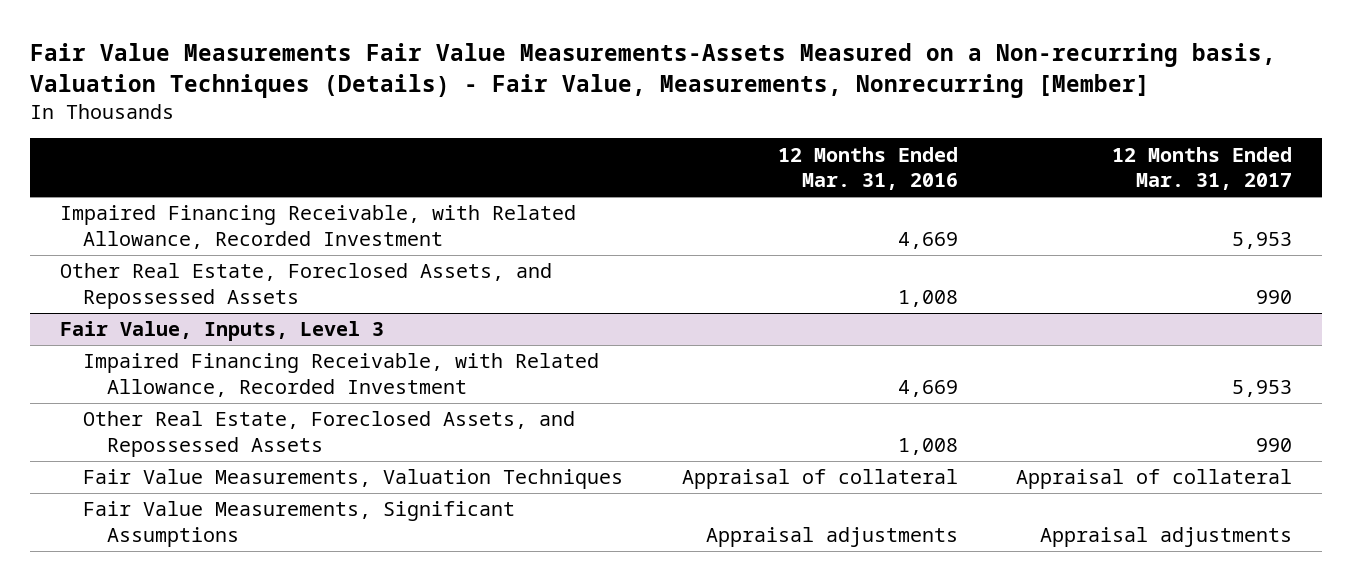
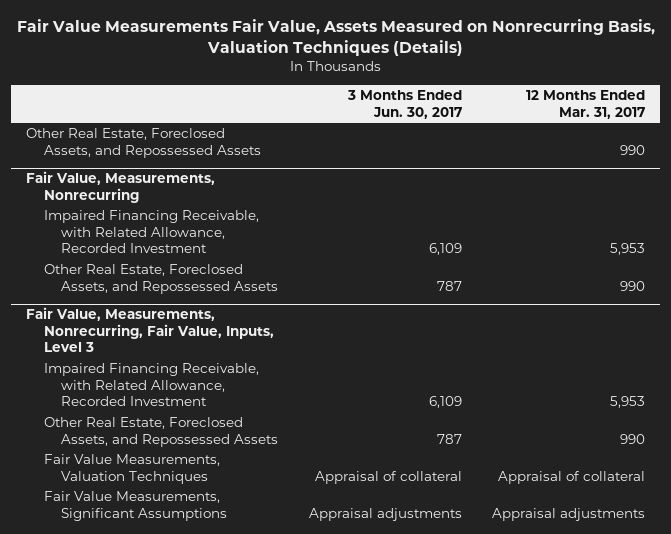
- Fair Value Measurements Fair Value Measurements-Assets Measured on a Non-recurring basis, Valuation Techniques (Details) - Fair Value, Measurements, Nonrecurring [Member]
+ Fair Value Measurements Fair Value, Assets Measured on Nonrecurring Basis, Valuation Techniques (Details)
- | 12 Months Ended Mar. 31, 2016 | 12 Months Ended Mar. 31, 2017
+ | 3 Months Ended Jun. 30, 2017 | 12 Months Ended Mar. 31, 2017
+ Other Real Estate, Foreclosed Assets, and Repossessed Assets | | 990
+ Fair Value, Measurements, Nonrecurring
- Fair Value, Inputs, Level 3
+ Fair Value, Measurements, Nonrecurring, Fair Value, Inputs, Level 3

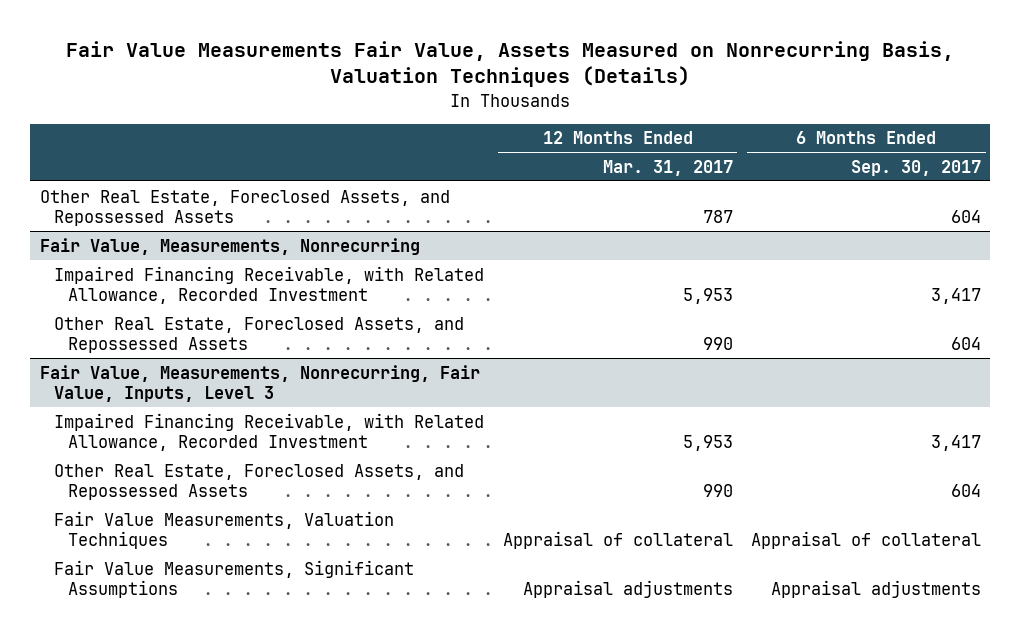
- | 3 Months Ended Jun. 30, 2017 | 12 Months Ended Mar. 31, 2017
+ | 12 Months Ended Mar. 31, 2017 | 6 Months Ended Sep. 30, 2017
- Other Real Estate, Foreclosed Assets, and Repossessed Assets | | 990
+ Other Real Estate, Foreclosed Assets, and Repossessed Assets | 787 | 604

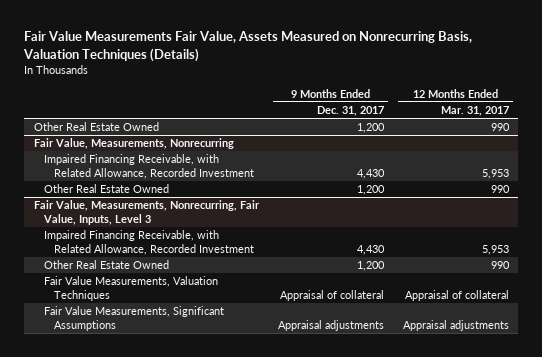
- | 12 Months Ended Mar. 31, 2017 | 6 Months Ended Sep. 30, 2017
+ | 9 Months Ended Dec. 31, 2017 | 12 Months Ended Mar. 31, 2017
- Other Real Estate, Foreclosed Assets, and Repossessed Assets | 787 | 604
+ Other Real Estate Owned | 1,200 | 990
@ Fair Value, Measurements, Nonrecurring
- Other Real Estate, Foreclosed Assets, and Repossessed Assets | 990 | 604
+ Other Real Estate Owned | 1,200 | 990
@ Fair Value, Measurements, Nonrecurring, Fair Value, Inputs, Level 3
- Other Real Estate, Foreclosed Assets, and Repossessed Assets | 990 | 604
+ Other Real Estate Owned | 1,200 | 990

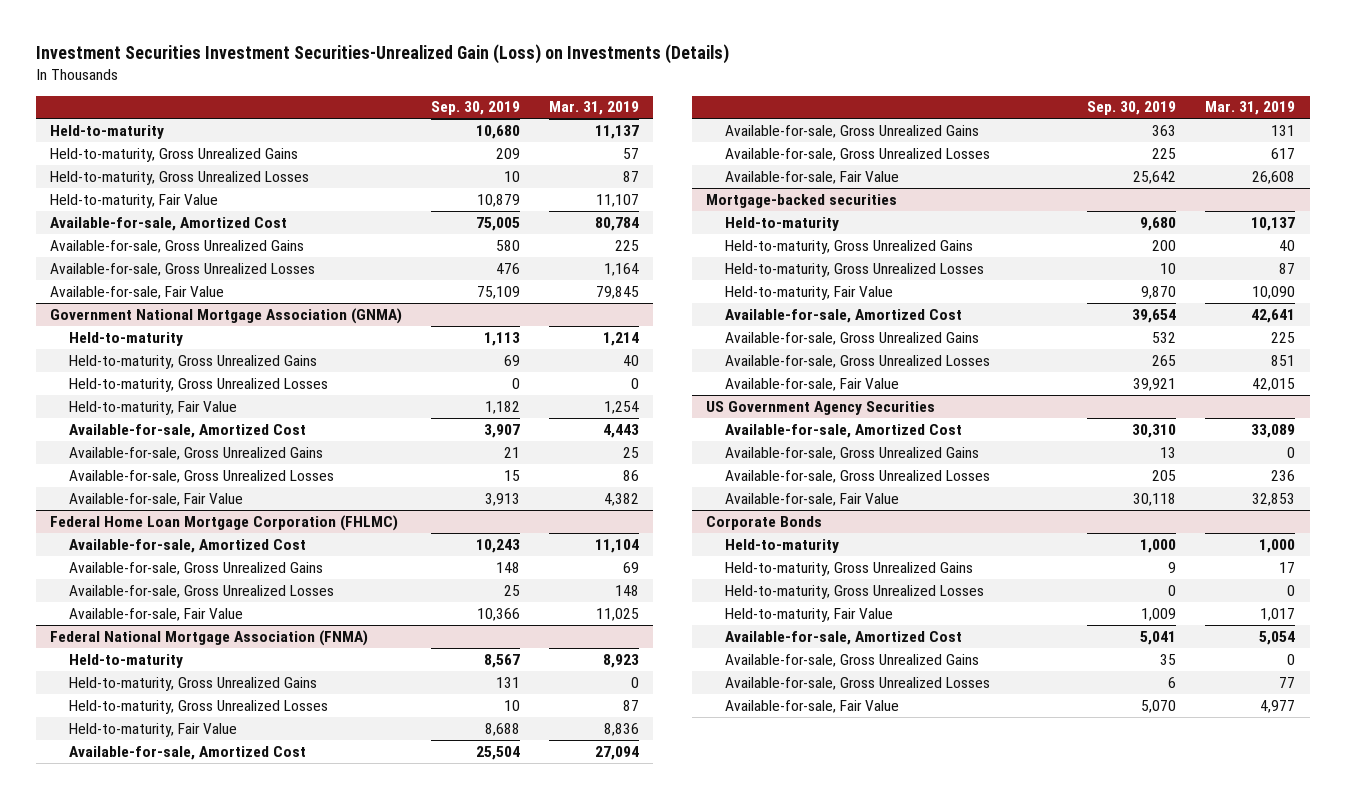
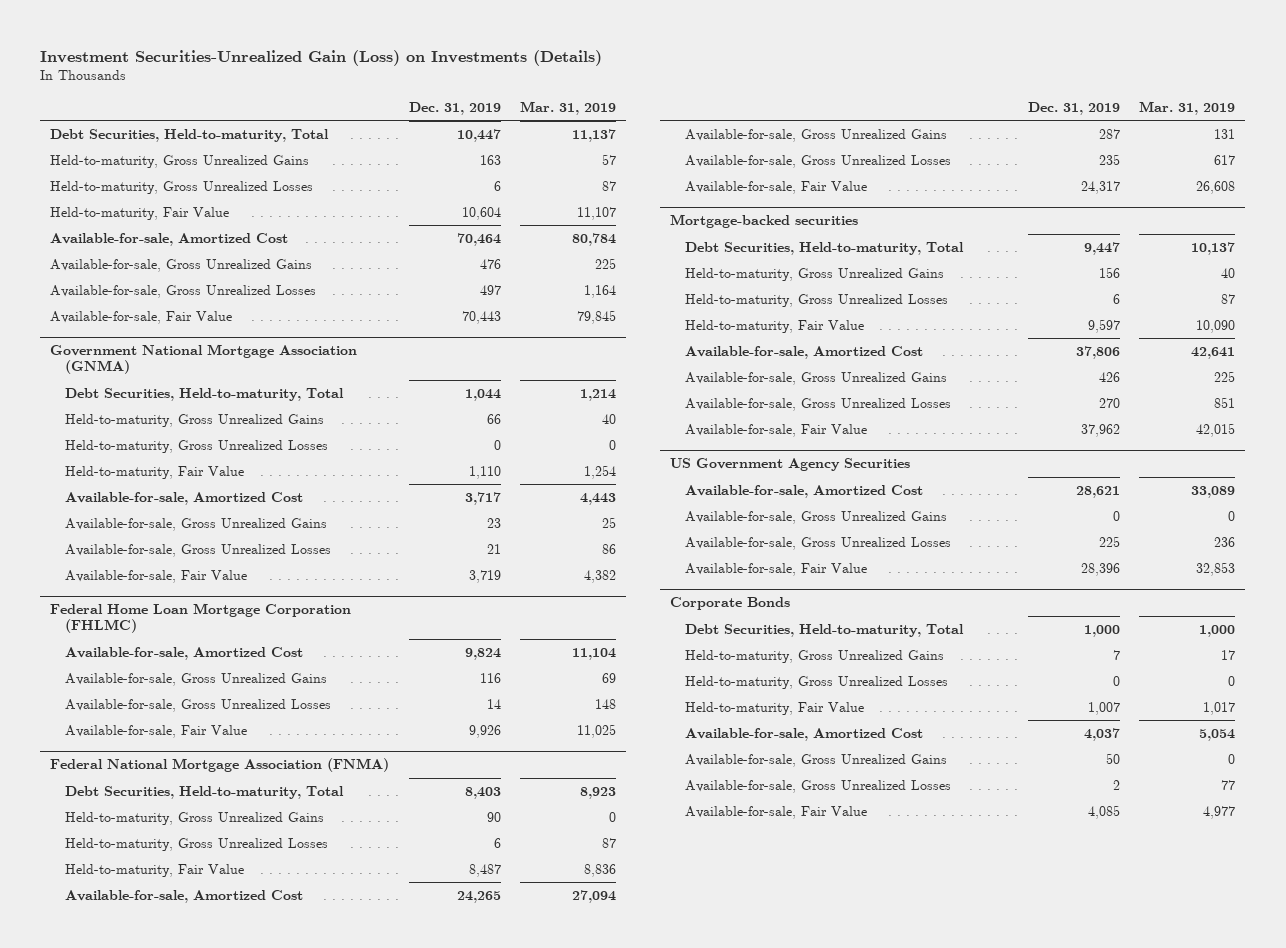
- Investment Securities Investment Securities-Unrealized Gain (Loss) on Investments (Details)
+ Investment Securities-Unrealized Gain (Loss) on Investments (Details)
- | Sep. 30, 2019 | Mar. 31, 2019
+ | Dec. 31, 2019 | Mar. 31, 2019
- Held-to-maturity | 10,680 | 11,137
+ Debt Securities, Held-to-maturity, Total | 10,447 | 11,137
@ Government National Mortgage Association (GNMA)
- Held-to-maturity | 1,113 | 1,214
+ Debt Securities, Held-to-maturity, Total | 1,044 | 1,214
@ Federal National Mortgage Association (FNMA)
- Held-to-maturity | 8,567 | 8,923
+ Debt Securities, Held-to-maturity, Total | 8,403 | 8,923
@ Mortgage-backed securities
- Held-to-maturity | 9,680 | 10,137
+ Debt Securities, Held-to-maturity, Total | 9,447 | 10,137
@ Corporate Bonds
- Held-to-maturity | 1,000 | 1,000
+ Debt Securities, Held-to-maturity, Total | 1,000 | 1,000

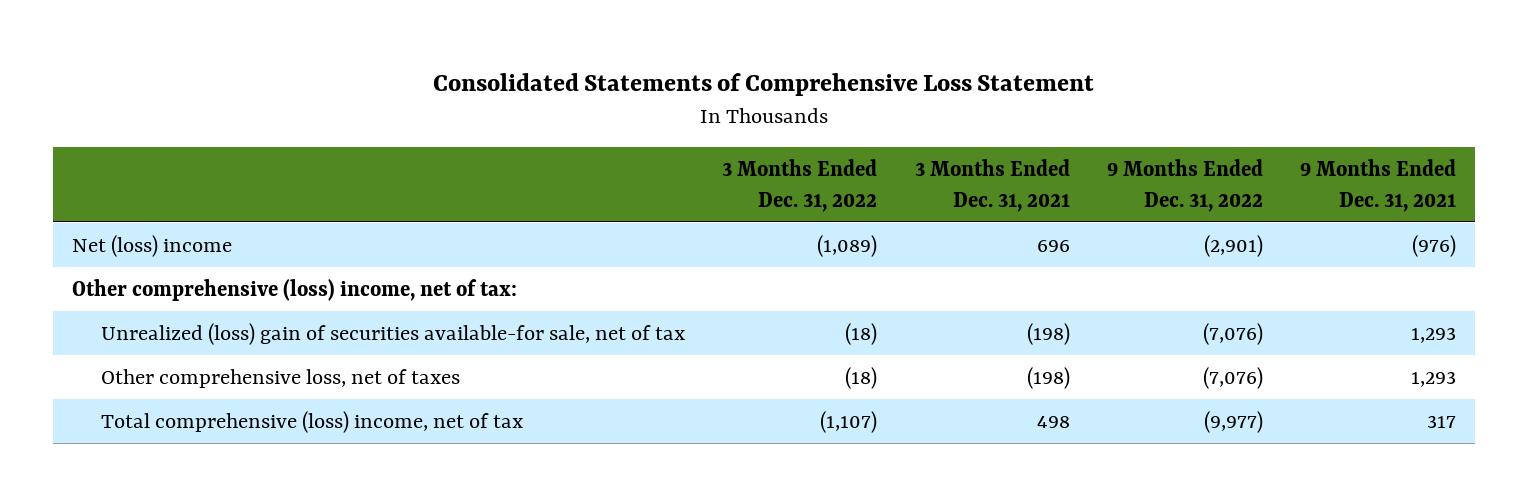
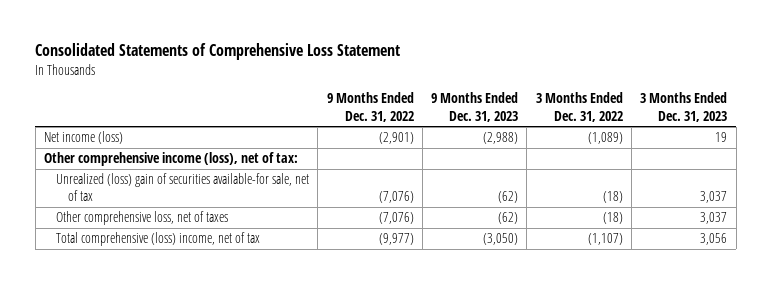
- | 3 Months Ended Dec. 31, 2022 | 3 Months Ended Dec. 31, 2021 | 9 Months Ended Dec. 31, 2022 | 9 Months Ended Dec. 31, 2021
+ | 9 Months Ended Dec. 31, 2022 | 9 Months Ended Dec. 31, 2023 | 3 Months Ended Dec. 31, 2022 | 3 Months Ended Dec. 31, 2023
- Net (loss) income | (1,089) | 696 | (2,901) | (976)
- Other comprehensive (loss) income, net of tax:
+ Net income (loss) | (2,901) | (2,988) | (1,089) | 19
+ Other comprehensive income (loss), net of tax:

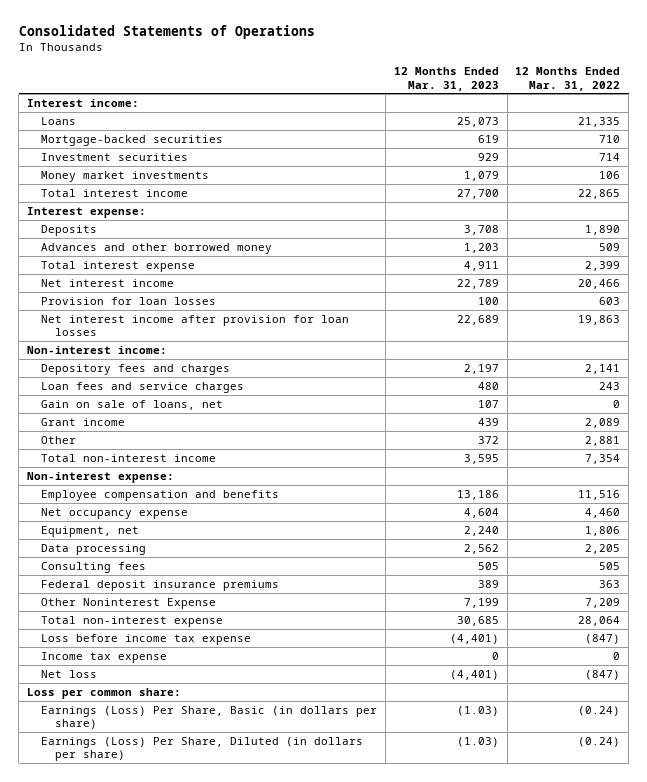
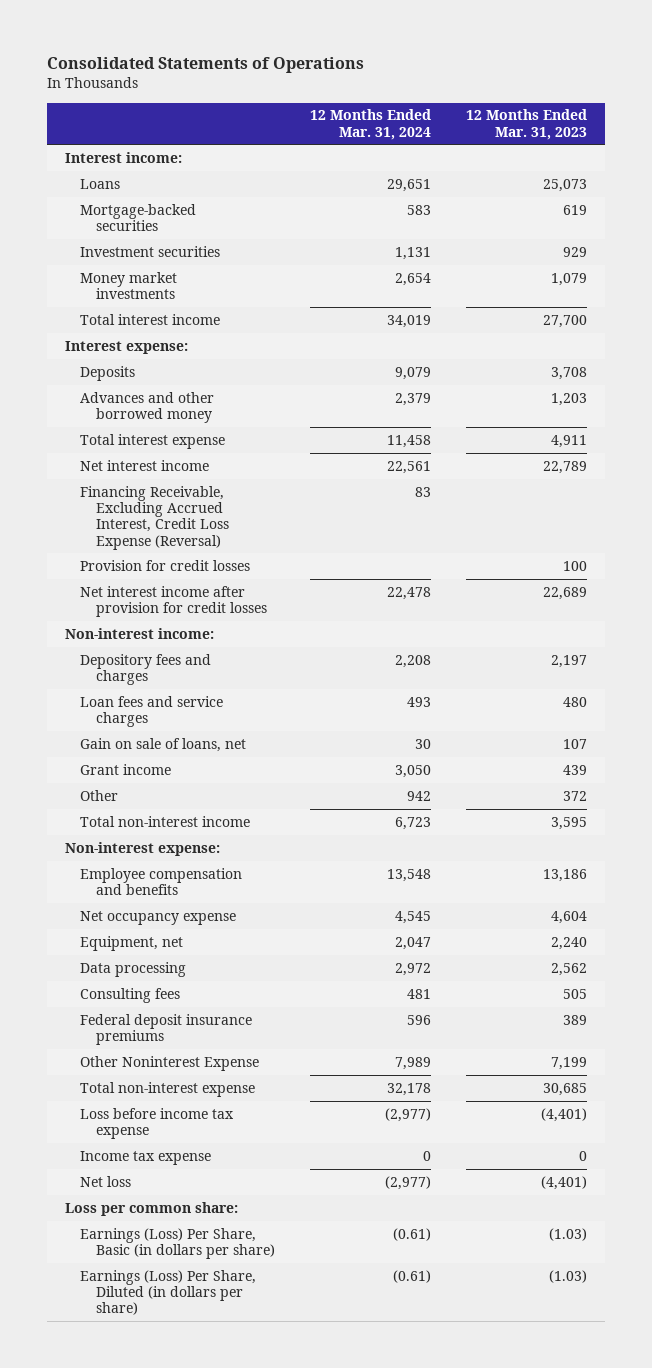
- | 12 Months Ended Mar. 31, 2023 | 12 Months Ended Mar. 31, 2022
+ | 12 Months Ended Mar. 31, 2024 | 12 Months Ended Mar. 31, 2023
- Provision for loan losses | 100 | 603
- Net interest income after provision for loan losses | 22,689 | 19,863
+ Financing Receivable, Excluding Accrued Interest, Credit Loss Expense (Reversal) | 83 |
+ Provision for credit losses | | 100
+ Net interest income after provision for credit losses | 22,478 | 22,689

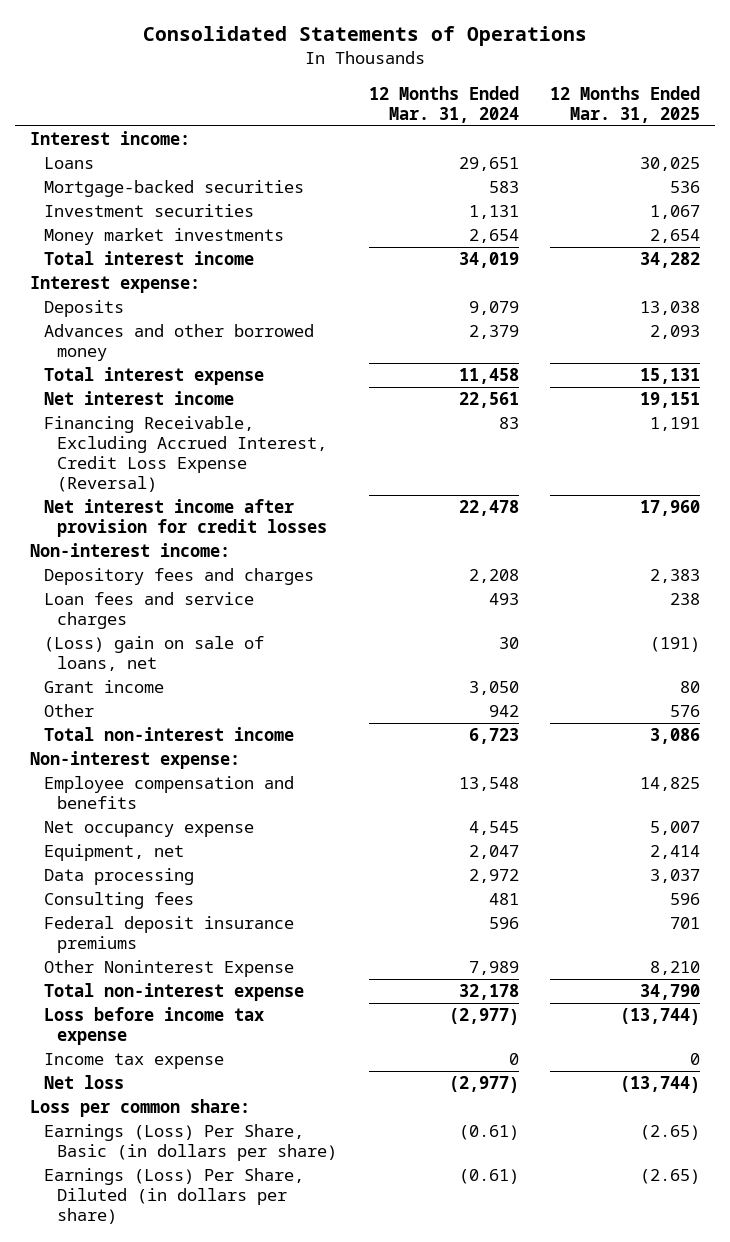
- | 12 Months Ended Mar. 31, 2024 | 12 Months Ended Mar. 31, 2023
+ | 12 Months Ended Mar. 31, 2024 | 12 Months Ended Mar. 31, 2025
- Provision for credit losses | | 100
- Gain on sale of loans, net | 30 | 107
+ (Loss) gain on sale of loans, net | 30 | (191)

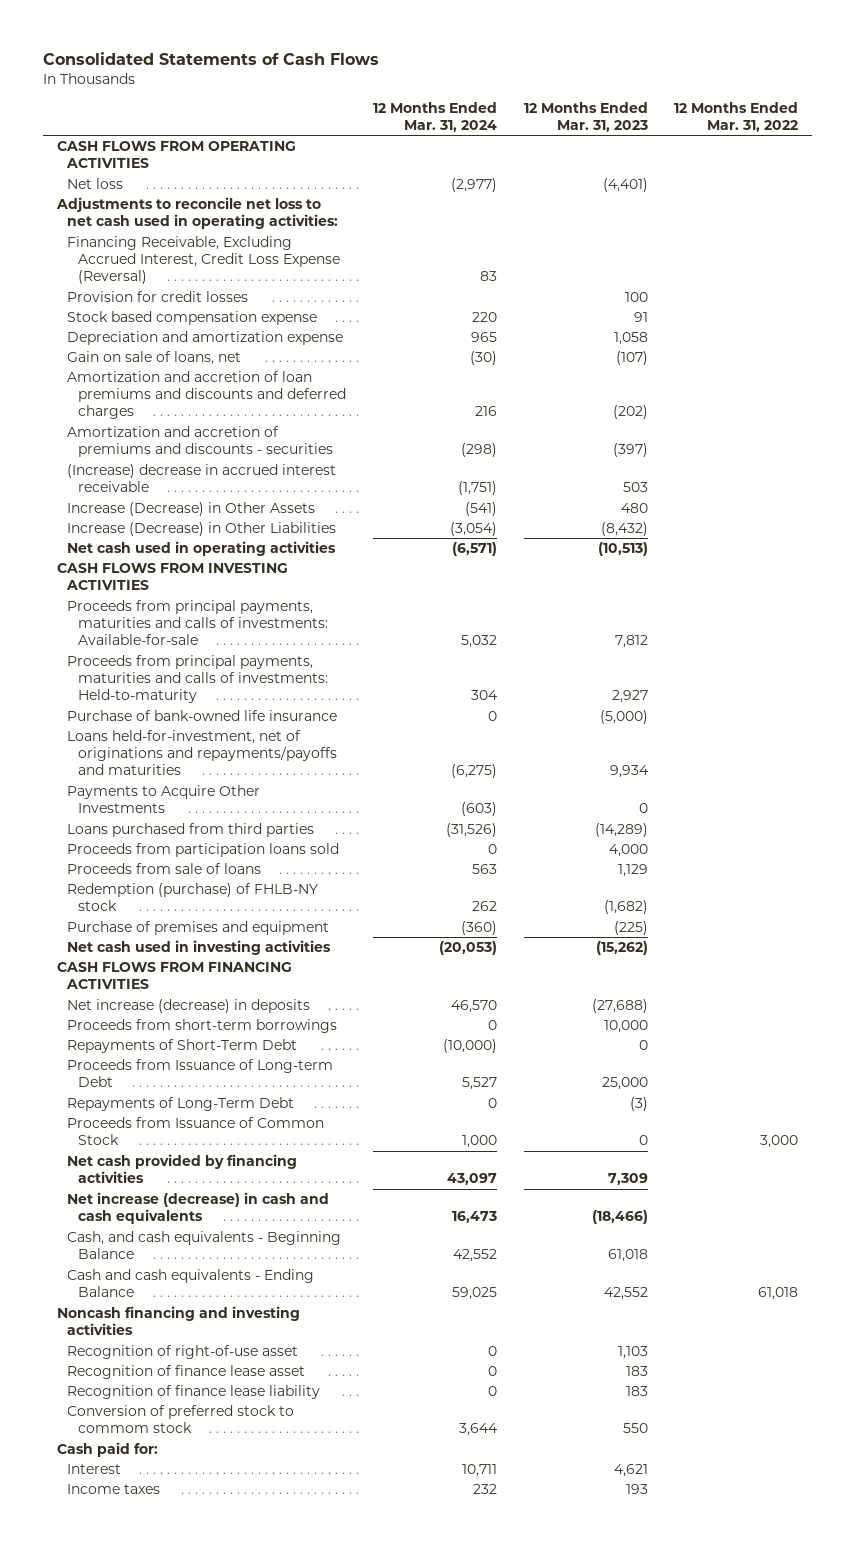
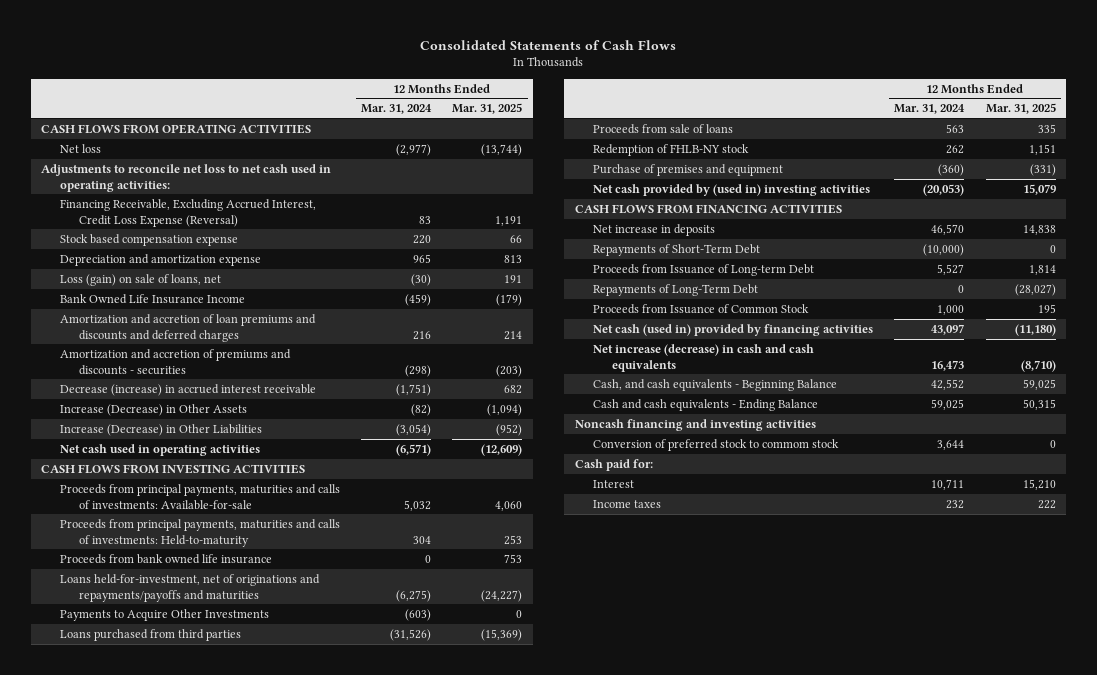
- | 12 Months Ended Mar. 31, 2024 | 12 Months Ended Mar. 31, 2023 | 12 Months Ended Mar. 31, 2022
+ | 12 Months Ended Mar. 31, 2024 | 12 Months Ended Mar. 31, 2025
- Provision for credit losses | | 100 |
- Gain on sale of loans, net | (30) | (107) |
+ Loss (gain) on sale of loans, net | (30) | 191
+ Bank Owned Life Insurance Income | (459) | (179)
- (Increase) decrease in accrued interest receivable | (1,751) | 503 |
- Increase (Decrease) in Other Assets | (541) | 480 |
+ Decrease (increase) in accrued interest receivable | (1,751) | 682
+ Increase (Decrease) in Other Assets | (82) | (1,094)
- Purchase of bank-owned life insurance | 0 | (5,000) |
+ Proceeds from bank owned life insurance | 0 | 753
- Proceeds from participation loans sold | 0 | 4,000 |
- Redemption (purchase) of FHLB-NY stock | 262 | (1,682) |
+ Redemption of FHLB-NY stock | 262 | 1,151
- Net cash used in investing activities | (20,053) | (15,262) |
+ Net cash provided by (used in) investing activities | (20,053) | 15,079
- Net increase (decrease) in deposits | 46,570 | (27,688) |
- Proceeds from short-term borrowings | 0 | 10,000 |
+ Net increase in deposits | 46,570 | 14,838
- Net cash provided by financing activities | 43,097 | 7,309 |
+ Net cash (used in) provided by financing activities | 43,097 | (11,180)
- Recognition of right-of-use asset | 0 | 1,103 |
- Recognition of finance lease asset | 0 | 183 |
- Recognition of finance lease liability | 0 | 183 |

